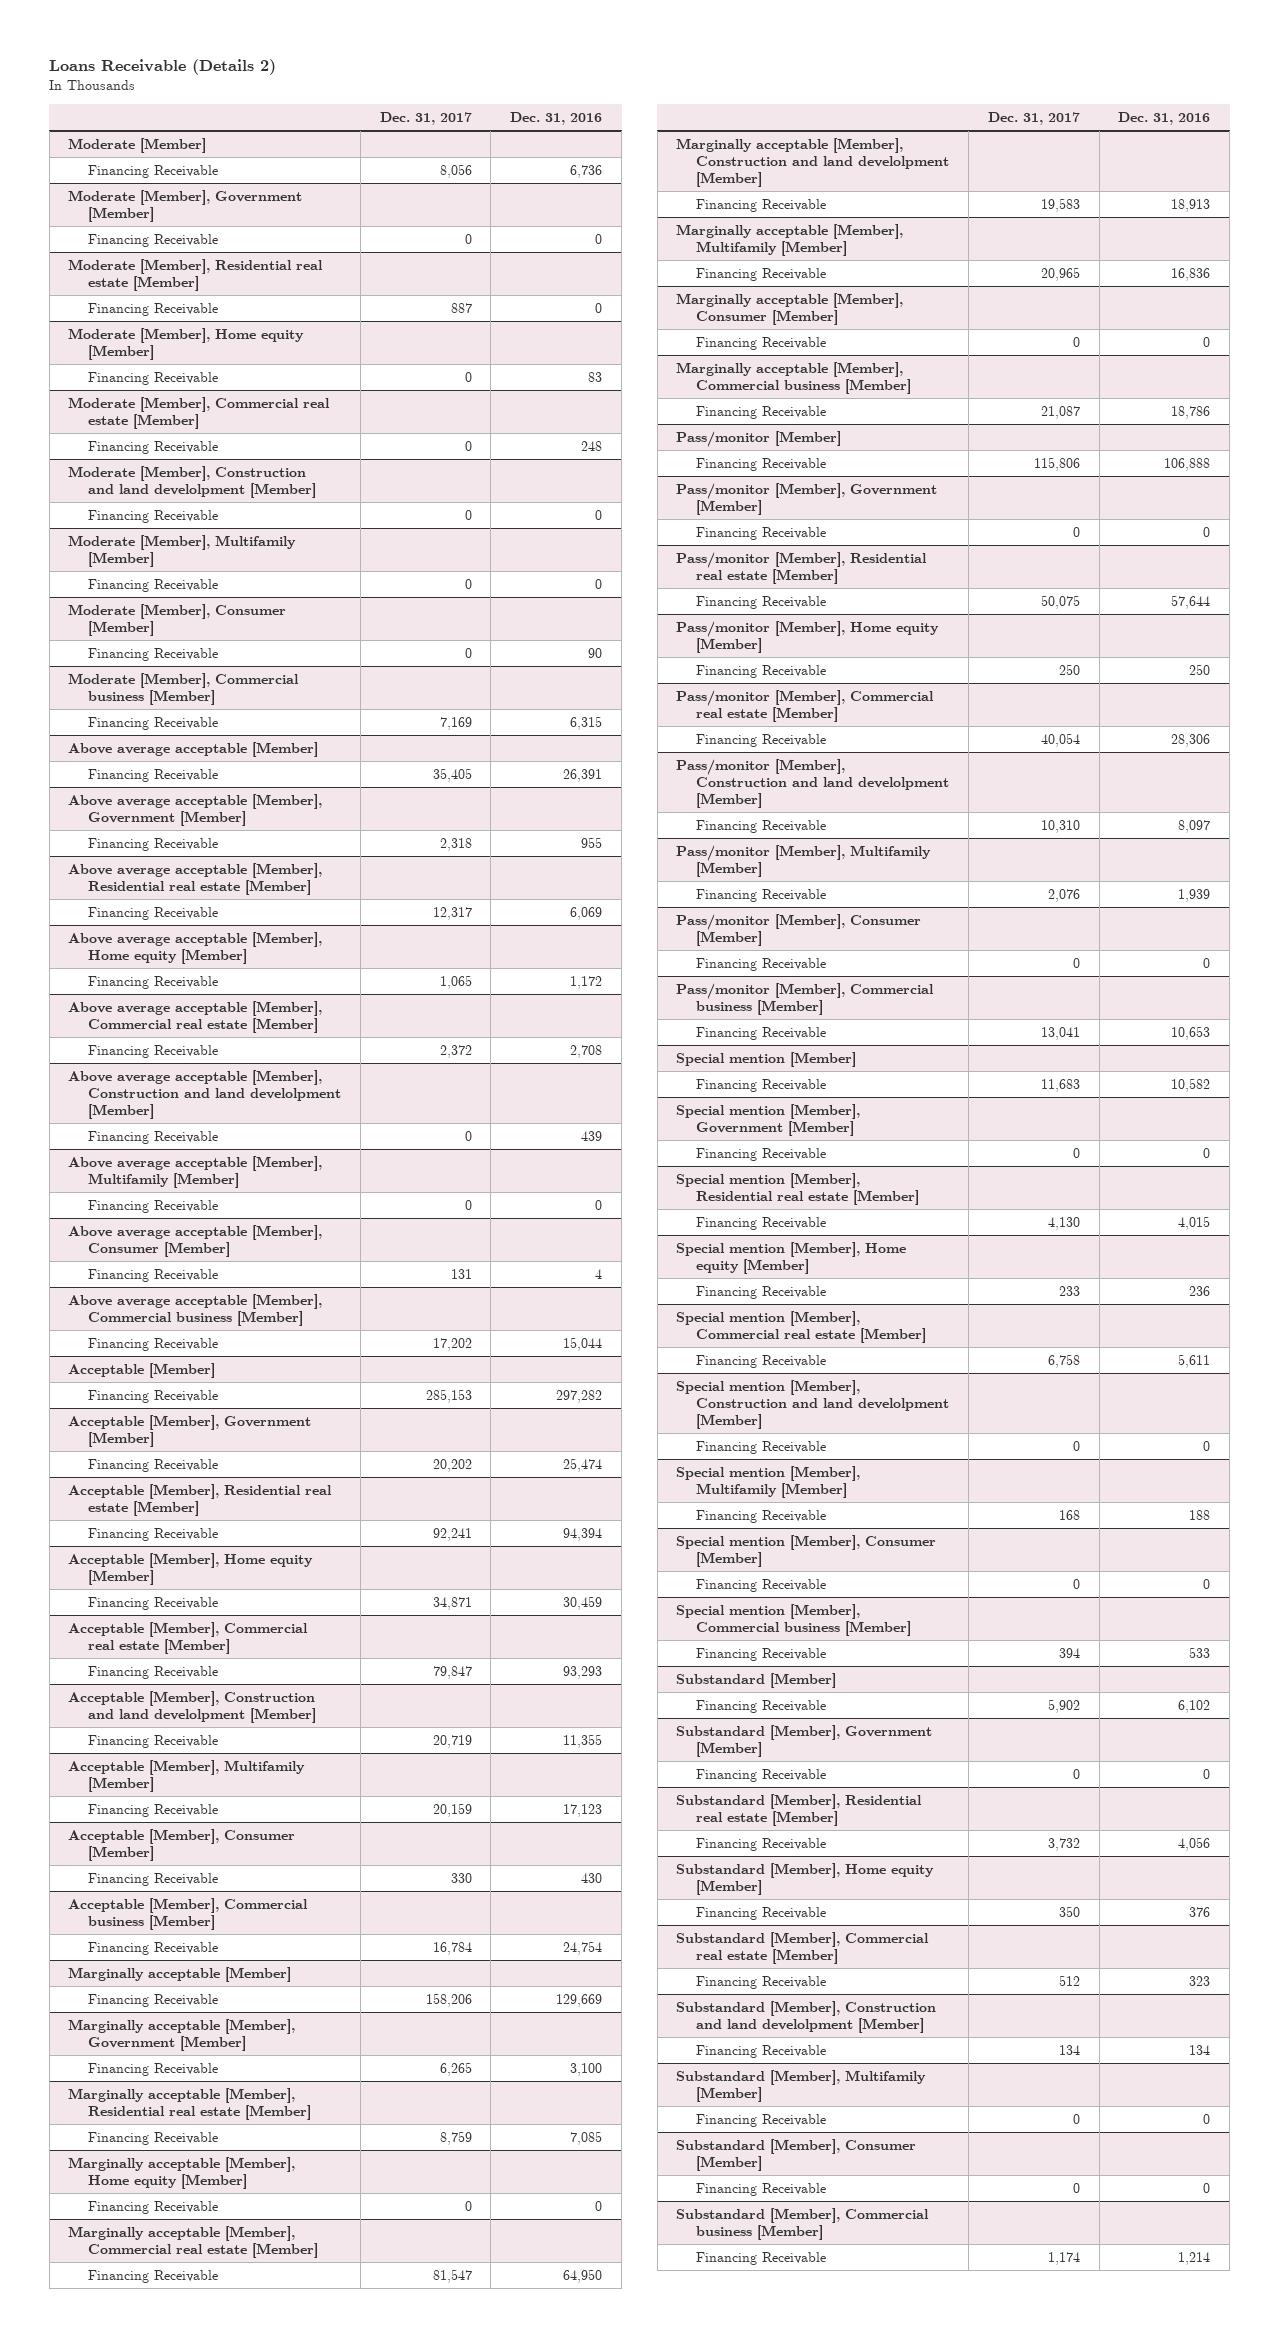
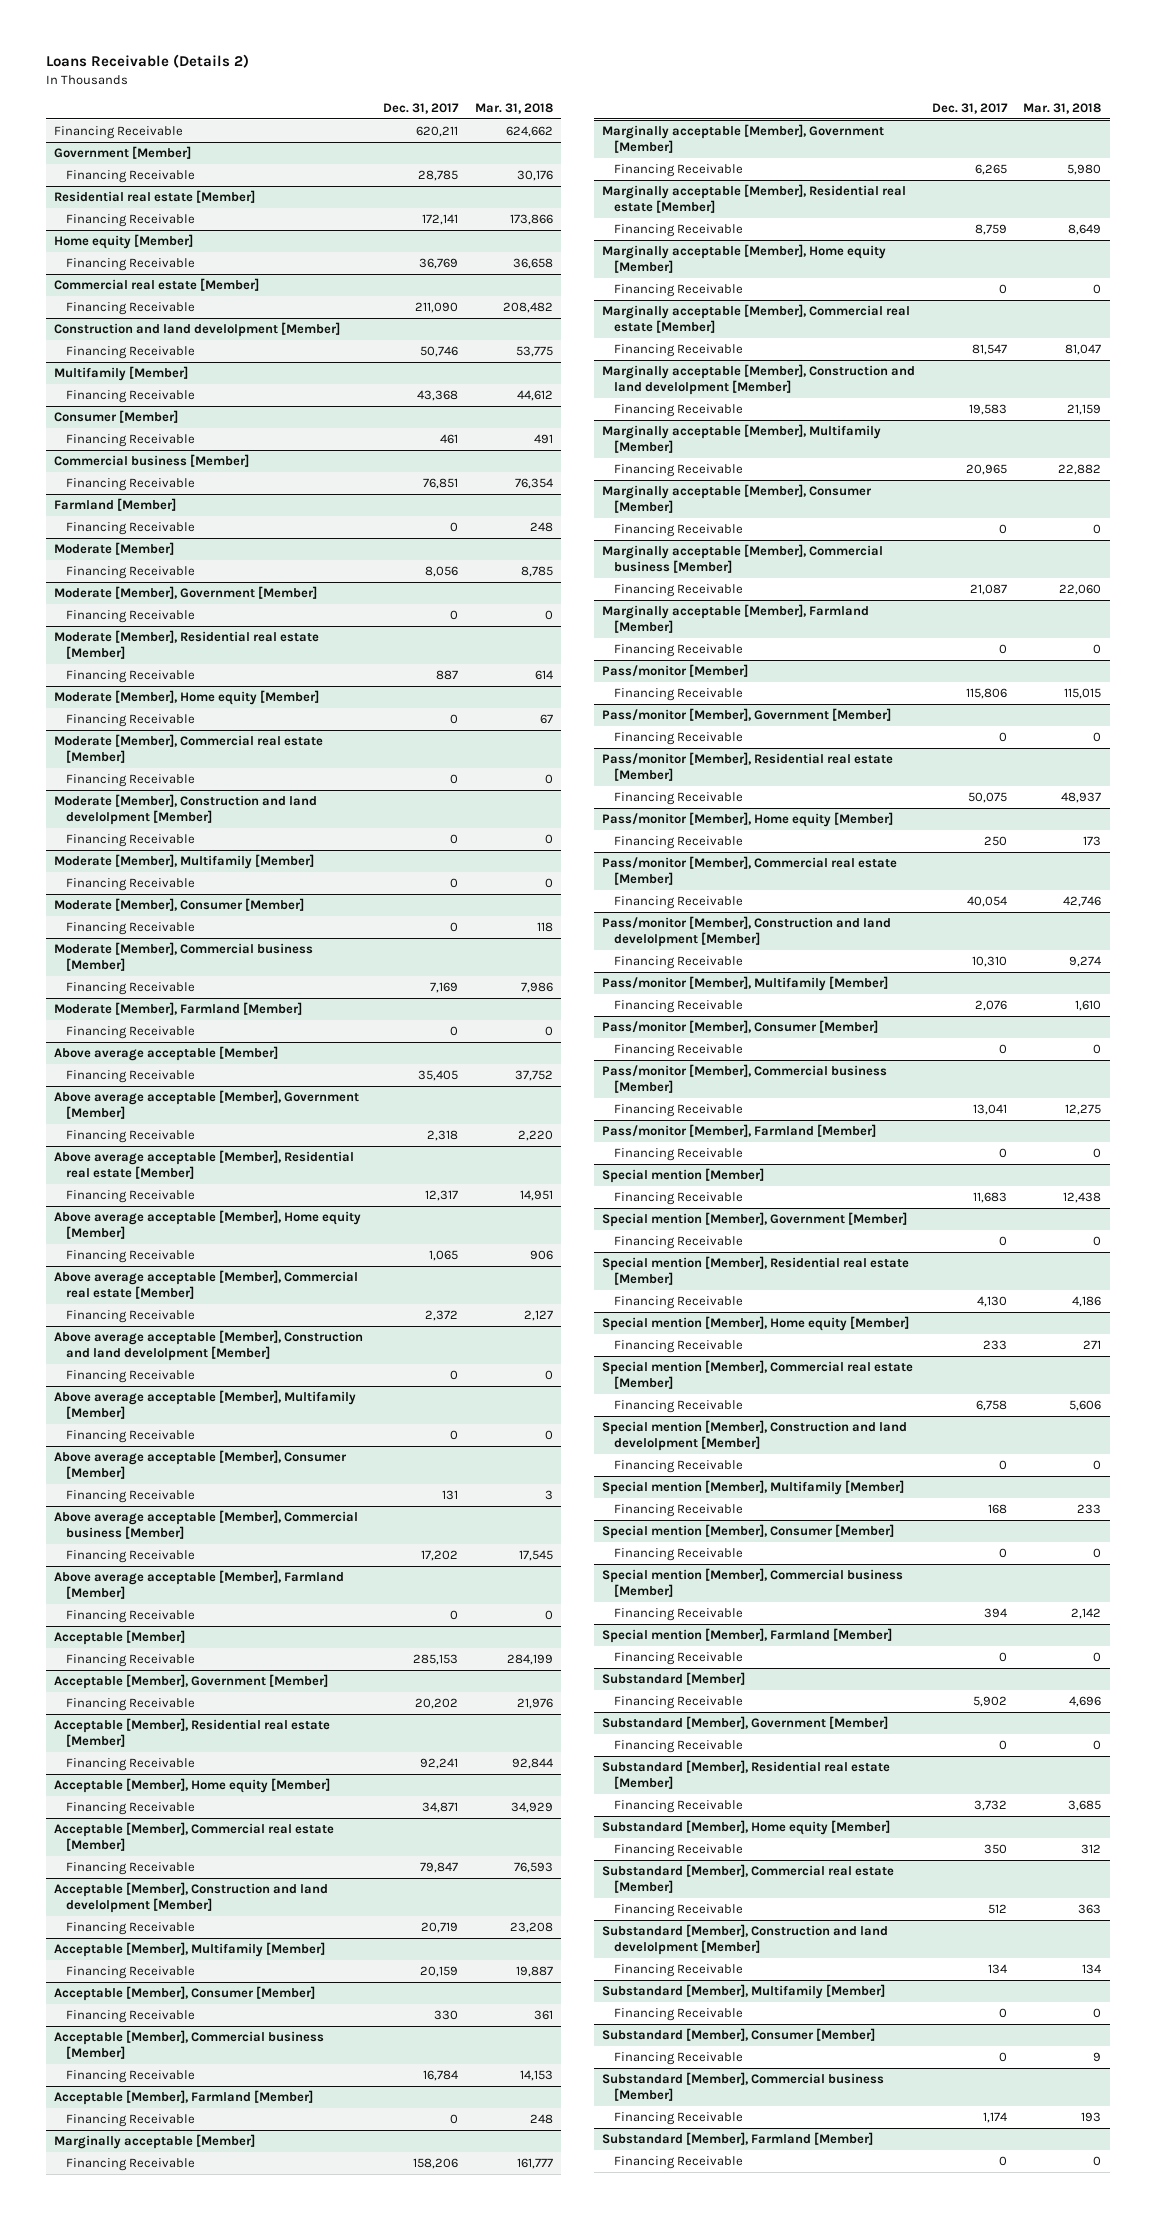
- | Dec. 31, 2017 | Dec. 31, 2016
+ | Dec. 31, 2017 | Mar. 31, 2018
+ Financing Receivable | 620,211 | 624,662
+ Government [Member]
+ Financing Receivable | 28,785 | 30,176
+ Residential real estate [Member]
+ Financing Receivable | 172,141 | 173,866
+ Home equity [Member]
+ Financing Receivable | 36,769 | 36,658
+ Commercial real estate [Member]
+ Financing Receivable | 211,090 | 208,482
+ Construction and land develolpment [Member]
+ Financing Receivable | 50,746 | 53,775
+ Multifamily [Member]
+ Financing Receivable | 43,368 | 44,612
+ Consumer [Member]
+ Financing Receivable | 461 | 491
+ Commercial business [Member]
+ Financing Receivable | 76,851 | 76,354
+ Farmland [Member]
+ Financing Receivable | 0 | 248
+ Moderate [Member], Farmland [Member]
+ Financing Receivable | 0 | 0
+ Above average acceptable [Member], Farmland [Member]
+ Financing Receivable | 0 | 0
+ Acceptable [Member], Farmland [Member]
+ Financing Receivable | 0 | 248
+ Marginally acceptable [Member], Farmland [Member]
+ Financing Receivable | 0 | 0
+ Pass/monitor [Member], Farmland [Member]
+ Financing Receivable | 0 | 0
+ Special mention [Member], Farmland [Member]
+ Financing Receivable | 0 | 0
+ Substandard [Member], Farmland [Member]
+ Financing Receivable | 0 | 0

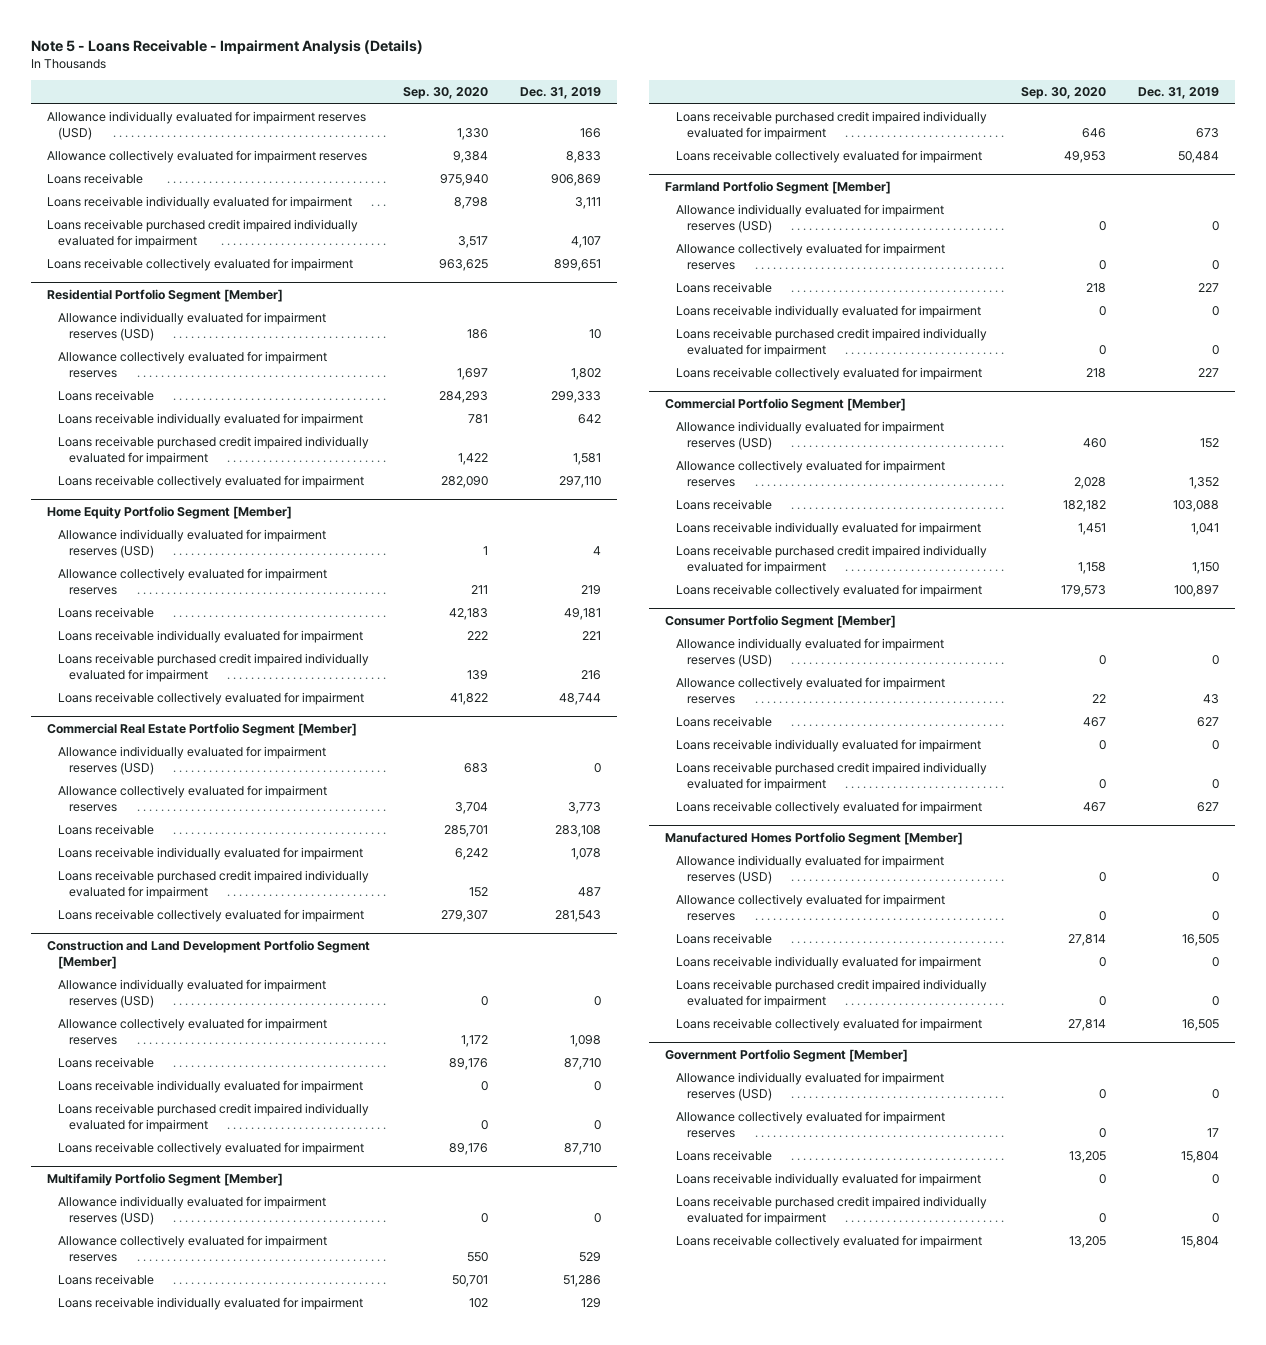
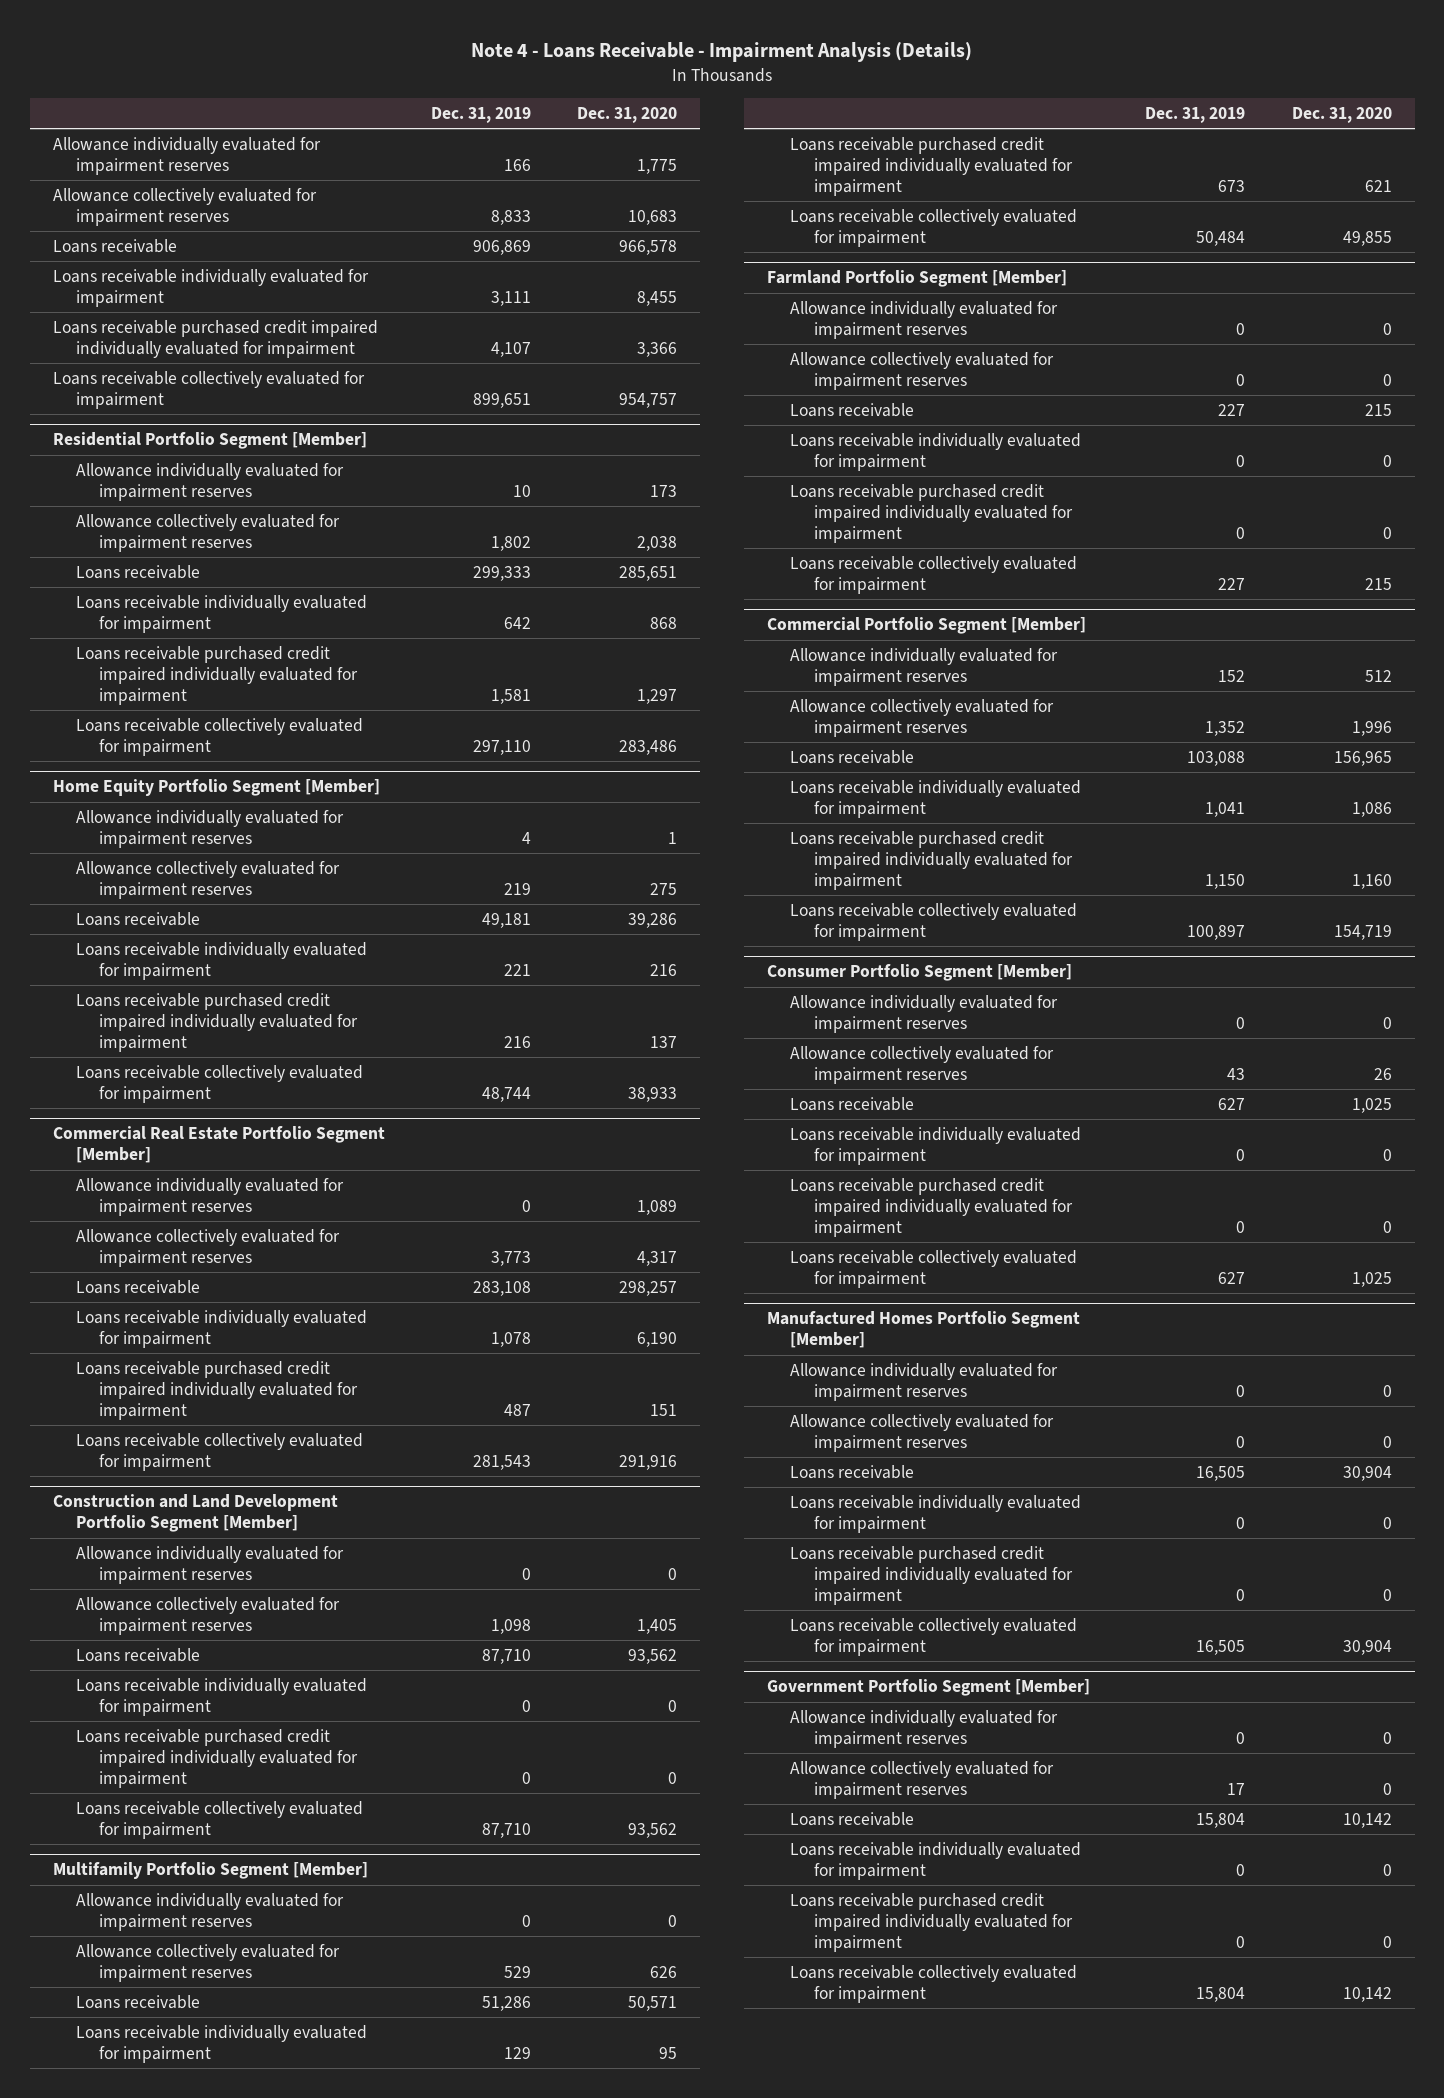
- Note 5 - Loans Receivable - Impairment Analysis (Details)
+ Note 4 - Loans Receivable - Impairment Analysis (Details)
- | Sep. 30, 2020 | Dec. 31, 2019
+ | Dec. 31, 2019 | Dec. 31, 2020
- Allowance individually evaluated for impairment reserves (USD) | 1,330 | 166
+ Allowance individually evaluated for impairment reserves | 166 | 1,775
@ Residential Portfolio Segment [Member]
- Allowance individually evaluated for impairment reserves (USD) | 186 | 10
+ Allowance individually evaluated for impairment reserves | 10 | 173
@ Home Equity Portfolio Segment [Member]
- Allowance individually evaluated for impairment reserves (USD) | 1 | 4
+ Allowance individually evaluated for impairment reserves | 4 | 1
@ Commercial Real Estate Portfolio Segment [Member]
- Allowance individually evaluated for impairment reserves (USD) | 683 | 0
+ Allowance individually evaluated for impairment reserves | 0 | 1,089
@ Construction and Land Development Portfolio Segment [Member]
- Allowance individually evaluated for impairment reserves (USD) | 0 | 0
+ Allowance individually evaluated for impairment reserves | 0 | 0
@ Multifamily Portfolio Segment [Member]
- Allowance individually evaluated for impairment reserves (USD) | 0 | 0
+ Allowance individually evaluated for impairment reserves | 0 | 0
@ Farmland Portfolio Segment [Member]
- Allowance individually evaluated for impairment reserves (USD) | 0 | 0
+ Allowance individually evaluated for impairment reserves | 0 | 0
@ Commercial Portfolio Segment [Member]
- Allowance individually evaluated for impairment reserves (USD) | 460 | 152
+ Allowance individually evaluated for impairment reserves | 152 | 512
@ Consumer Portfolio Segment [Member]
- Allowance individually evaluated for impairment reserves (USD) | 0 | 0
+ Allowance individually evaluated for impairment reserves | 0 | 0
@ Manufactured Homes Portfolio Segment [Member]
- Allowance individually evaluated for impairment reserves (USD) | 0 | 0
+ Allowance individually evaluated for impairment reserves | 0 | 0
@ Government Portfolio Segment [Member]
- Allowance individually evaluated for impairment reserves (USD) | 0 | 0
+ Allowance individually evaluated for impairment reserves | 0 | 0

